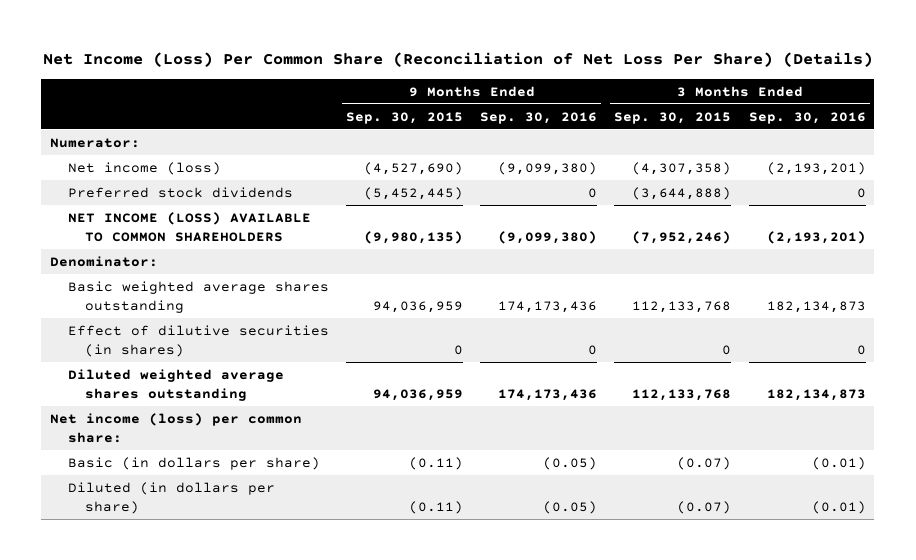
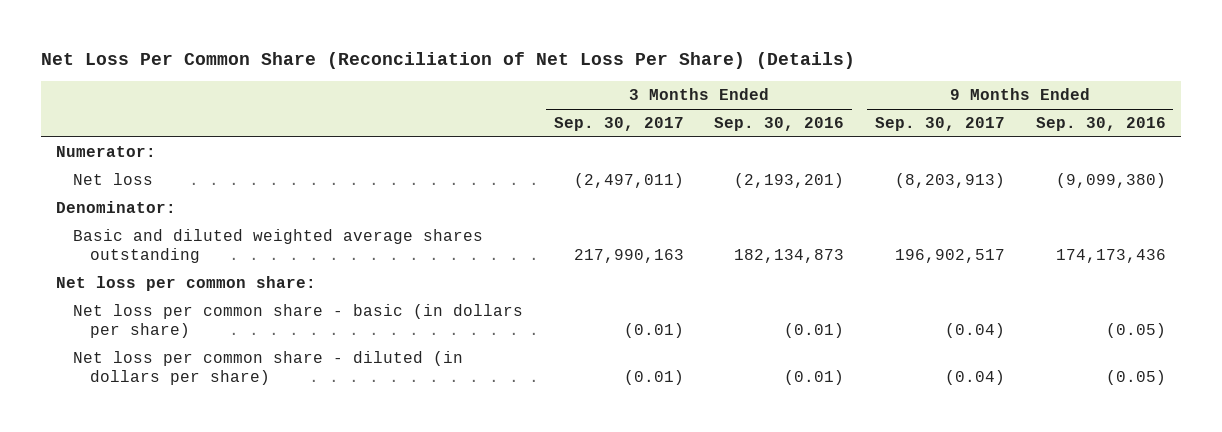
- Net Income (Loss) Per Common Share (Reconciliation of Net Loss Per Share) (Details)
+ Net Loss Per Common Share (Reconciliation of Net Loss Per Share) (Details)
- | 9 Months Ended Sep. 30, 2015 | 9 Months Ended Sep. 30, 2016 | 3 Months Ended Sep. 30, 2015 | 3 Months Ended Sep. 30, 2016
+ | 3 Months Ended Sep. 30, 2017 | 3 Months Ended Sep. 30, 2016 | 9 Months Ended Sep. 30, 2017 | 9 Months Ended Sep. 30, 2016
- Net income (loss) | (4,527,690) | (9,099,380) | (4,307,358) | (2,193,201)
- Preferred stock dividends | (5,452,445) | 0 | (3,644,888) | 0
- NET INCOME (LOSS) AVAILABLE TO COMMON SHAREHOLDERS | (9,980,135) | (9,099,380) | (7,952,246) | (2,193,201)
+ Net loss | (2,497,011) | (2,193,201) | (8,203,913) | (9,099,380)
- Basic weighted average shares outstanding | 94,036,959 | 174,173,436 | 112,133,768 | 182,134,873
- Effect of dilutive securities (in shares) | 0 | 0 | 0 | 0
- Diluted weighted average shares outstanding | 94,036,959 | 174,173,436 | 112,133,768 | 182,134,873
- Net income (loss) per common share:
- Basic (in dollars per share) | (0.11) | (0.05) | (0.07) | (0.01)
- Diluted (in dollars per share) | (0.11) | (0.05) | (0.07) | (0.01)
+ Basic and diluted weighted average shares outstanding | 217,990,163 | 182,134,873 | 196,902,517 | 174,173,436
+ Net loss per common share:
+ Net loss per common share - basic (in dollars per share) | (0.01) | (0.01) | (0.04) | (0.05)
+ Net loss per common share - diluted (in dollars per share) | (0.01) | (0.01) | (0.04) | (0.05)

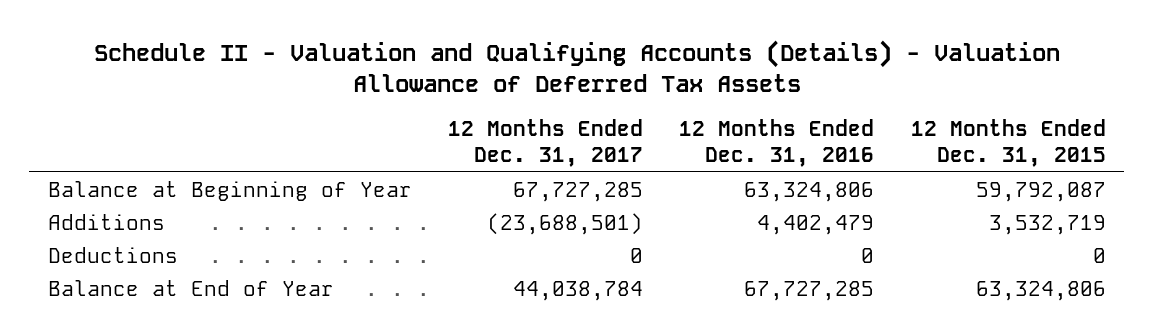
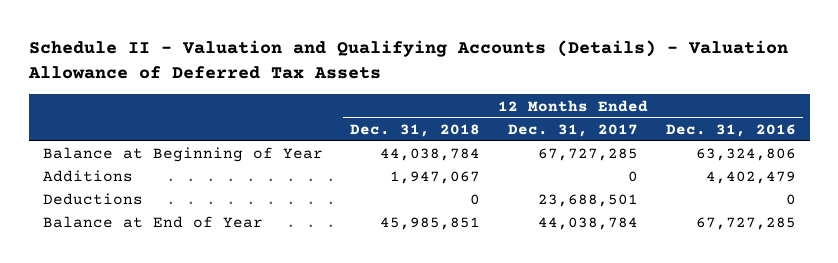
- | 12 Months Ended Dec. 31, 2017 | 12 Months Ended Dec. 31, 2016 | 12 Months Ended Dec. 31, 2015
+ | 12 Months Ended Dec. 31, 2018 | 12 Months Ended Dec. 31, 2017 | 12 Months Ended Dec. 31, 2016
- Additions | (23,688,501) | 4,402,479 | 3,532,719
- Deductions | 0 | 0 | 0
+ Additions | 1,947,067 | 0 | 4,402,479
+ Deductions | 0 | 23,688,501 | 0

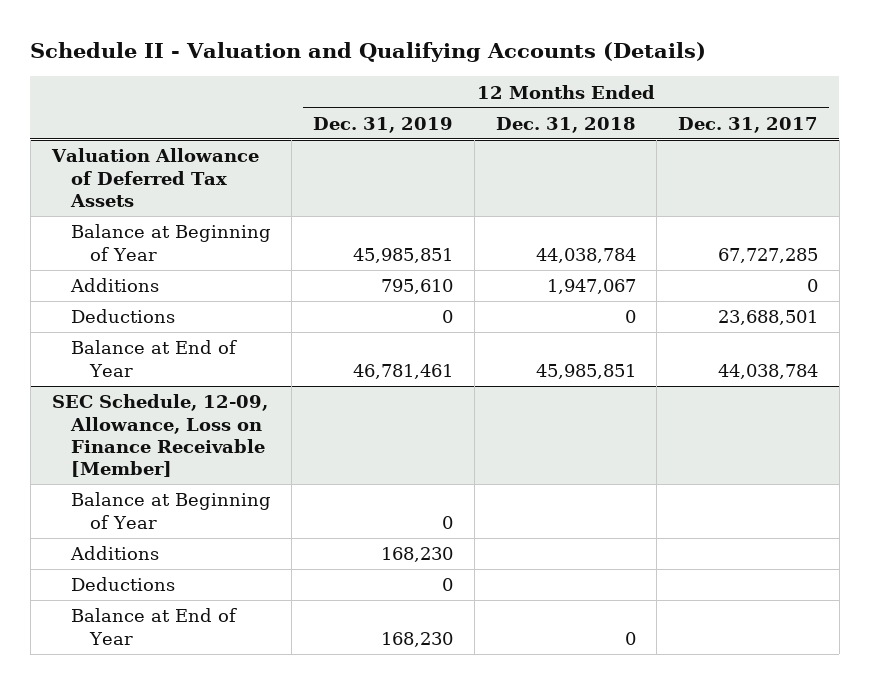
- Schedule II - Valuation and Qualifying Accounts (Details) - Valuation Allowance of Deferred Tax Assets
+ Schedule II - Valuation and Qualifying Accounts (Details)
- | 12 Months Ended Dec. 31, 2018 | 12 Months Ended Dec. 31, 2017 | 12 Months Ended Dec. 31, 2016
+ | 12 Months Ended Dec. 31, 2019 | 12 Months Ended Dec. 31, 2018 | 12 Months Ended Dec. 31, 2017
+ Valuation Allowance of Deferred Tax Assets
+ SEC Schedule, 12-09, Allowance, Loss on Finance Receivable [Member]
+ Balance at Beginning of Year | 0 | |
+ Additions | 168,230 | |
+ Deductions | 0 | |
+ Balance at End of Year | 168,230 | 0 |

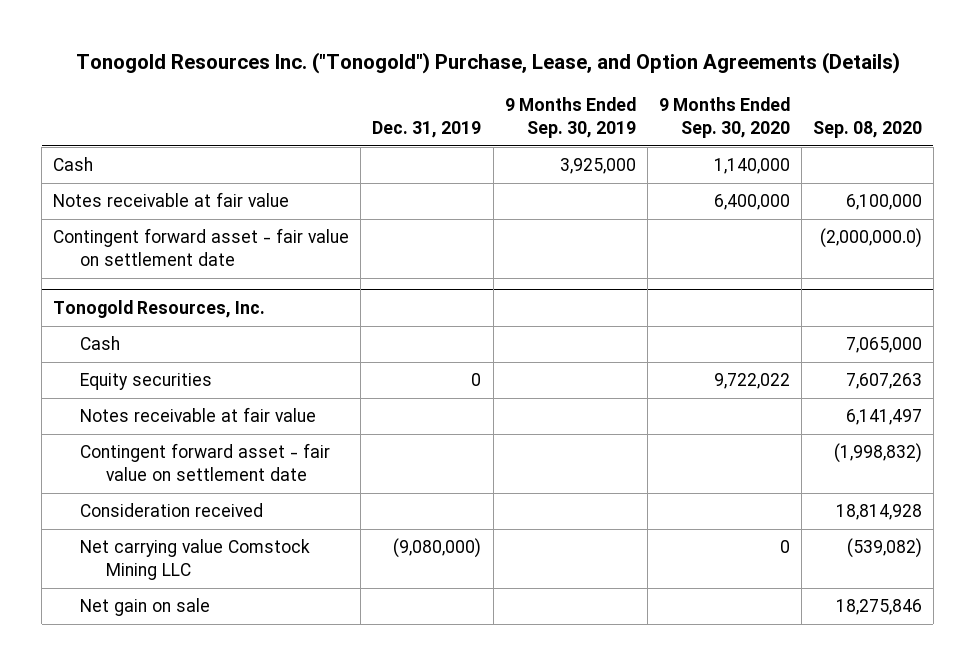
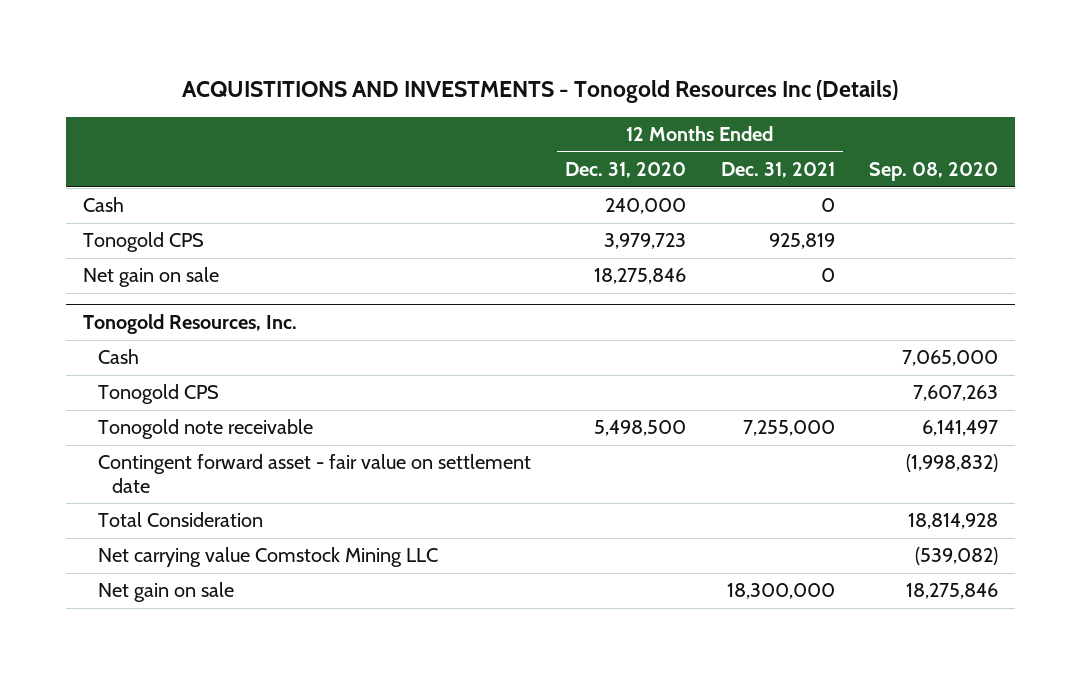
- Tonogold Resources Inc. ("Tonogold") Purchase, Lease, and Option Agreements (Details)
+ ACQUISTITIONS AND INVESTMENTS - Tonogold Resources Inc (Details)
- | Dec. 31, 2019 | 9 Months Ended Sep. 30, 2019 | 9 Months Ended Sep. 30, 2020 | Sep. 08, 2020
+ | 12 Months Ended Dec. 31, 2020 | 12 Months Ended Dec. 31, 2021 | Sep. 08, 2020
- Notes receivable at fair value | | | 6,400,000 | 6,100,000
- Contingent forward asset - fair value on settlement date | | | | (2,000,000.0)
+ Tonogold CPS | 3,979,723 | 925,819 |
+ Net gain on sale | 18,275,846 | 0 |
@ Tonogold Resources, Inc.
- Equity securities | 0 | | 9,722,022 | 7,607,263
- Notes receivable at fair value | | | | 6,141,497
+ Tonogold CPS | | | 7,607,263
+ Tonogold note receivable | 5,498,500 | 7,255,000 | 6,141,497
- Consideration received | | | | 18,814,928
+ Total Consideration | | | 18,814,928

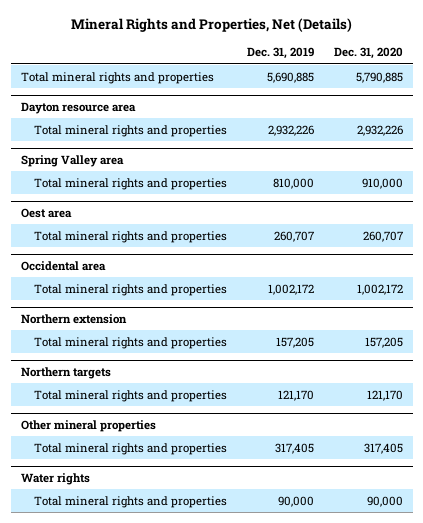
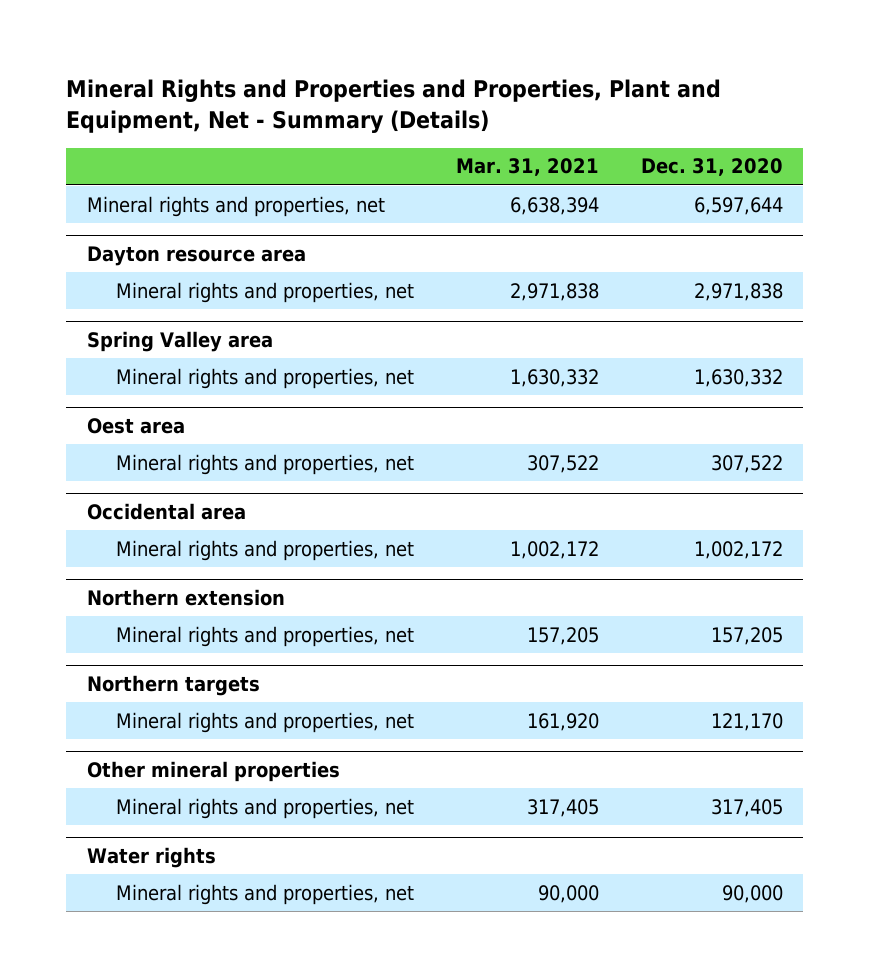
- Mineral Rights and Properties, Net (Details)
+ Mineral Rights and Properties and Properties, Plant and Equipment, Net - Summary (Details)
- | Dec. 31, 2019 | Dec. 31, 2020
+ | Mar. 31, 2021 | Dec. 31, 2020
- Total mineral rights and properties | 5,690,885 | 5,790,885
+ Mineral rights and properties, net | 6,638,394 | 6,597,644
@ Dayton resource area
- Total mineral rights and properties | 2,932,226 | 2,932,226
+ Mineral rights and properties, net | 2,971,838 | 2,971,838
@ Spring Valley area
- Total mineral rights and properties | 810,000 | 910,000
+ Mineral rights and properties, net | 1,630,332 | 1,630,332
@ Oest area
- Total mineral rights and properties | 260,707 | 260,707
+ Mineral rights and properties, net | 307,522 | 307,522
@ Occidental area
- Total mineral rights and properties | 1,002,172 | 1,002,172
+ Mineral rights and properties, net | 1,002,172 | 1,002,172
@ Northern extension
- Total mineral rights and properties | 157,205 | 157,205
+ Mineral rights and properties, net | 157,205 | 157,205
@ Northern targets
- Total mineral rights and properties | 121,170 | 121,170
+ Mineral rights and properties, net | 161,920 | 121,170
@ Other mineral properties
- Total mineral rights and properties | 317,405 | 317,405
+ Mineral rights and properties, net | 317,405 | 317,405
@ Water rights
- Total mineral rights and properties | 90,000 | 90,000
+ Mineral rights and properties, net | 90,000 | 90,000

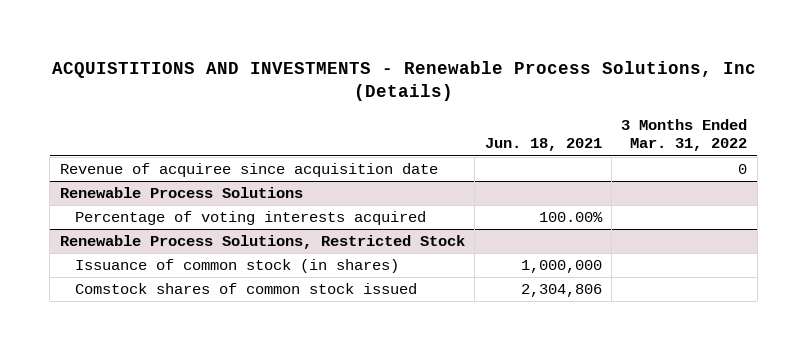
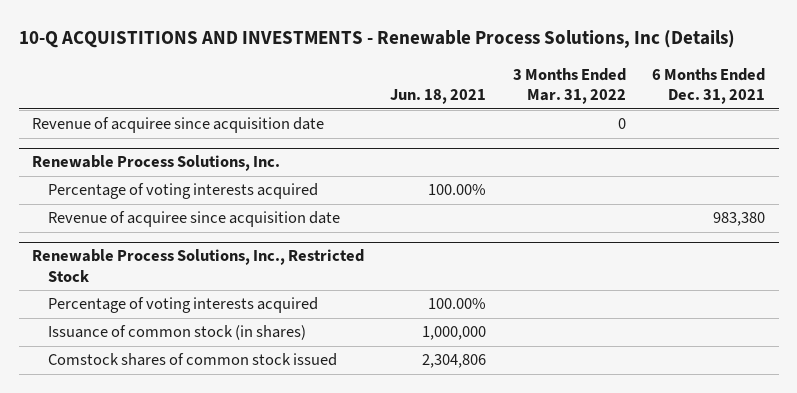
- ACQUISTITIONS AND INVESTMENTS - Renewable Process Solutions, Inc (Details)
+ 10-Q ACQUISTITIONS AND INVESTMENTS - Renewable Process Solutions, Inc (Details)
- | Jun. 18, 2021 | 3 Months Ended Mar. 31, 2022
+ | Jun. 18, 2021 | 3 Months Ended Mar. 31, 2022 | 6 Months Ended Dec. 31, 2021
- Renewable Process Solutions
+ Renewable Process Solutions, Inc.
- Renewable Process Solutions, Restricted Stock
+ Revenue of acquiree since acquisition date | | | 983,380
+ Renewable Process Solutions, Inc., Restricted Stock
+ Percentage of voting interests acquired | 100.00% | |

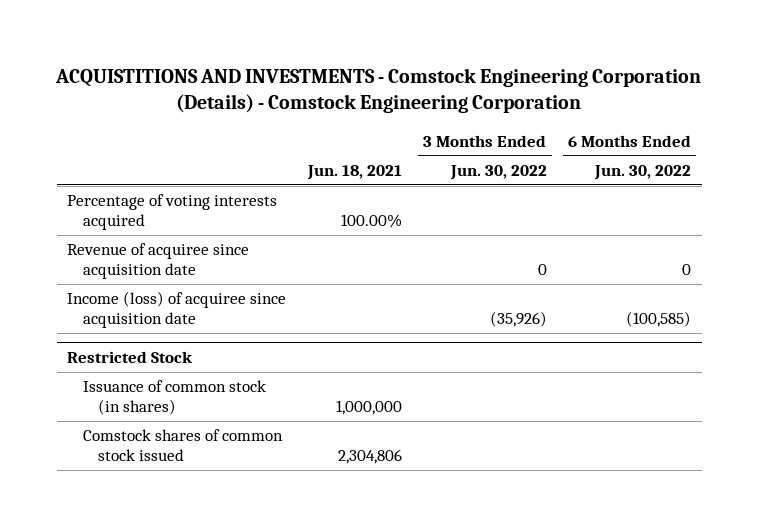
- 10-Q ACQUISTITIONS AND INVESTMENTS - Renewable Process Solutions, Inc (Details)
+ ACQUISTITIONS AND INVESTMENTS - Comstock Engineering Corporation (Details) - Comstock Engineering Corporation
- | Jun. 18, 2021 | 3 Months Ended Mar. 31, 2022 | 6 Months Ended Dec. 31, 2021
+ | Jun. 18, 2021 | 3 Months Ended Jun. 30, 2022 | 6 Months Ended Jun. 30, 2022
- Revenue of acquiree since acquisition date | | 0 |
- Renewable Process Solutions, Inc.
- Renewable Process Solutions, Inc., Restricted Stock
- Percentage of voting interests acquired | 100.00% | |
+ Income (loss) of acquiree since acquisition date | | (35,926) | (100,585)
+ Restricted Stock

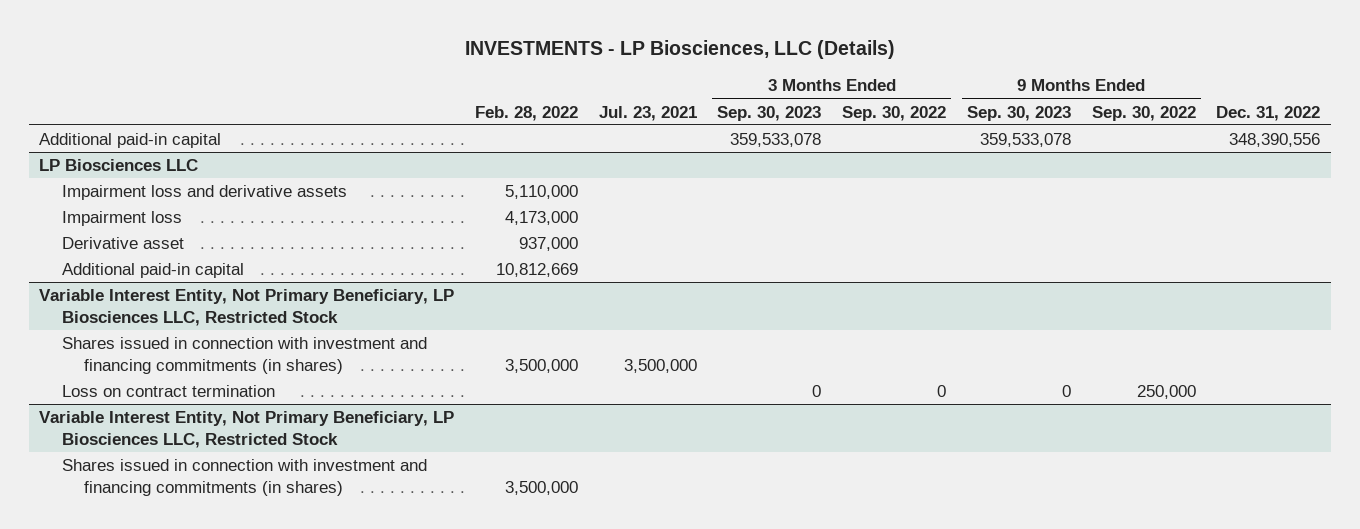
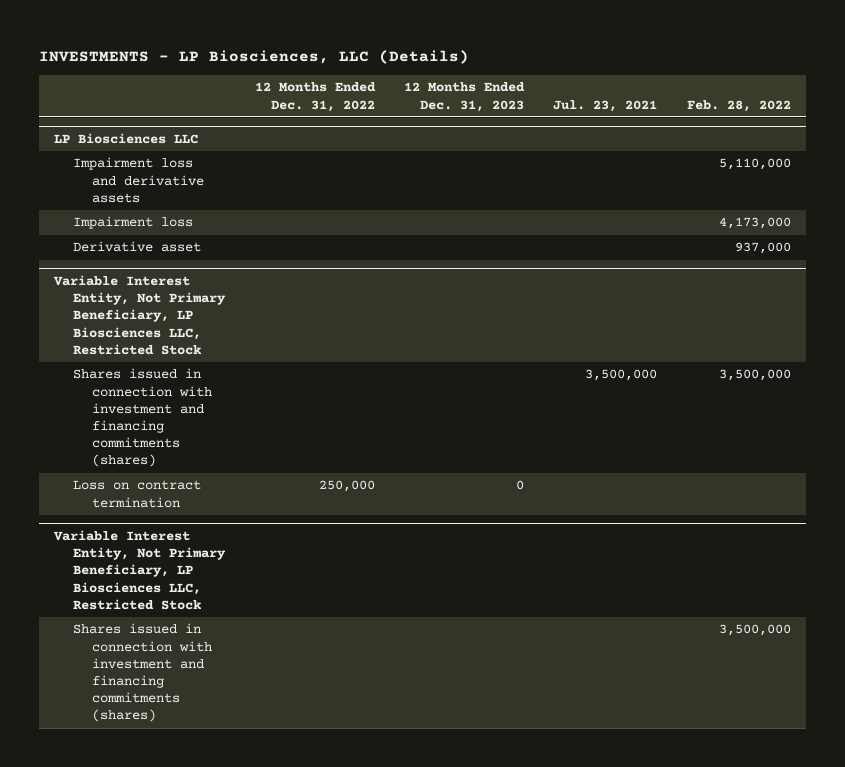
- | Feb. 28, 2022 | Jul. 23, 2021 | 3 Months Ended Sep. 30, 2023 | 3 Months Ended Sep. 30, 2022 | 9 Months Ended Sep. 30, 2023 | 9 Months Ended Sep. 30, 2022 | Dec. 31, 2022
+ | 12 Months Ended Dec. 31, 2022 | 12 Months Ended Dec. 31, 2023 | Jul. 23, 2021 | Feb. 28, 2022
- Additional paid-in capital | | | 359,533,078 | | 359,533,078 | | 348,390,556
@ LP Biosciences LLC
- Additional paid-in capital | 10,812,669 | | | | | |
@ Variable Interest Entity, Not Primary Beneficiary, LP Biosciences LLC, Restricted Stock
- Shares issued in connection with investment and financing commitments (in shares) | 3,500,000 | 3,500,000 | | | | |
+ Shares issued in connection with investment and financing commitments (shares) | | | 3,500,000 | 3,500,000
- Shares issued in connection with investment and financing commitments (in shares) | 3,500,000 | | | | | |
+ Shares issued in connection with investment and financing commitments (shares) | | | | 3,500,000

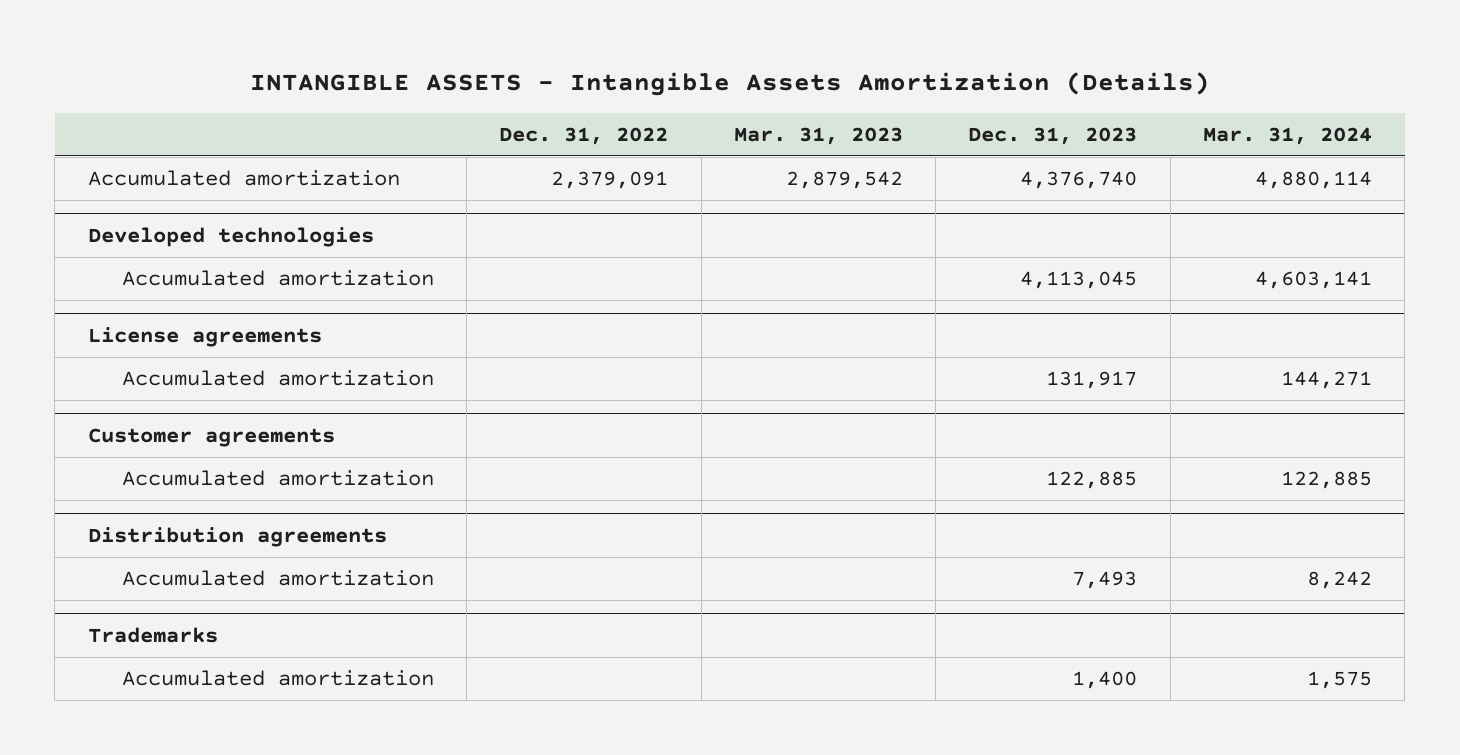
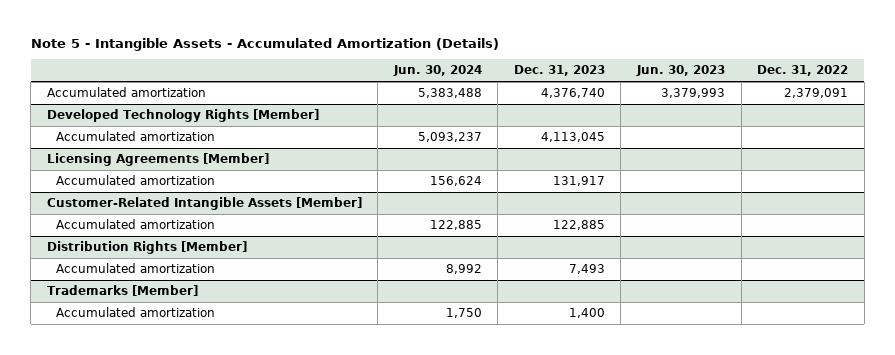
- INTANGIBLE ASSETS - Intangible Assets Amortization (Details)
+ Note 5 - Intangible Assets - Accumulated Amortization (Details)
- | Dec. 31, 2022 | Mar. 31, 2023 | Dec. 31, 2023 | Mar. 31, 2024
+ | Jun. 30, 2024 | Dec. 31, 2023 | Jun. 30, 2023 | Dec. 31, 2022
- Developed technologies
+ Developed Technology Rights [Member]
- License agreements
+ Licensing Agreements [Member]
- Customer agreements
+ Customer-Related Intangible Assets [Member]
- Distribution agreements
+ Distribution Rights [Member]
- Trademarks
+ Trademarks [Member]

